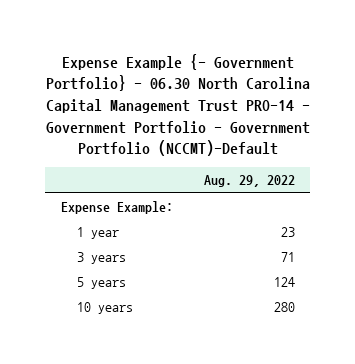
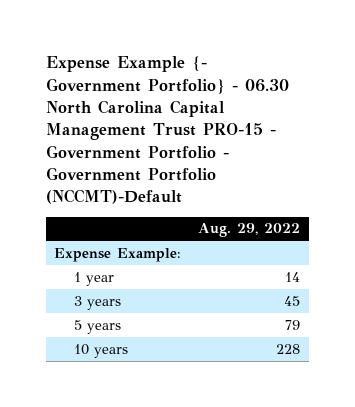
- Expense Example {- Government Portfolio} - 06.30 North Carolina Capital Management Trust PRO-14 - Government Portfolio - Government Portfolio (NCCMT)-Default
+ Expense Example {- Government Portfolio} - 06.30 North Carolina Capital Management Trust PRO-15 - Government Portfolio - Government Portfolio (NCCMT)-Default
- 1 year | 23
- 3 years | 71
- 5 years | 124
- 10 years | 280
+ 1 year | 14
+ 3 years | 45
+ 5 years | 79
+ 10 years | 228

